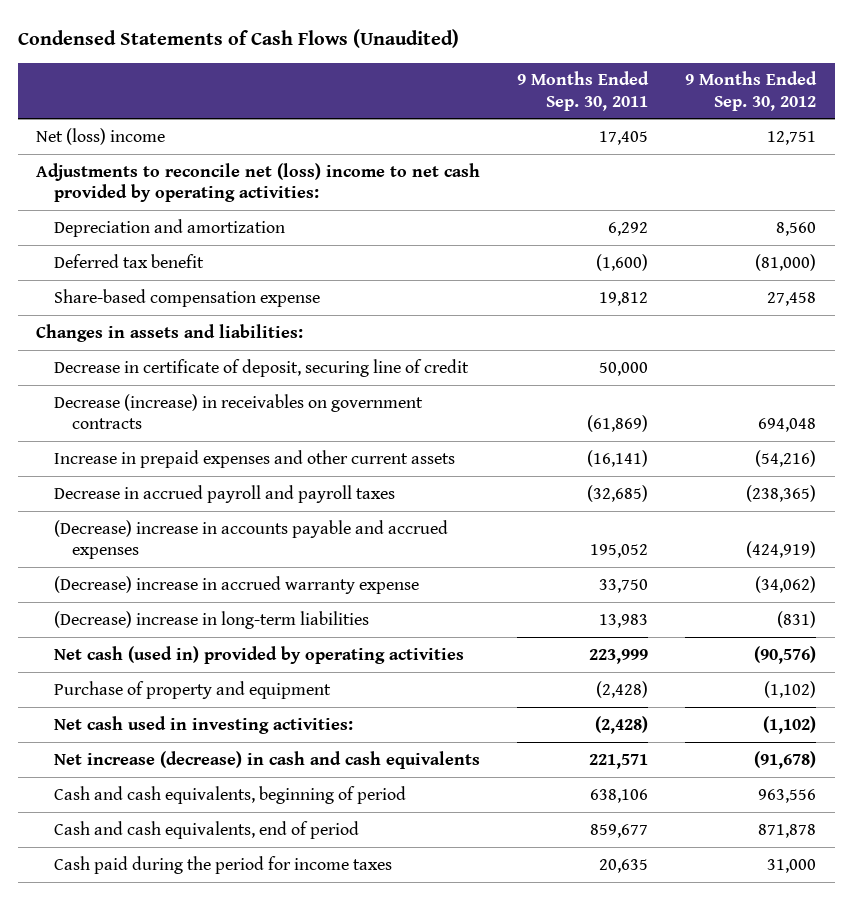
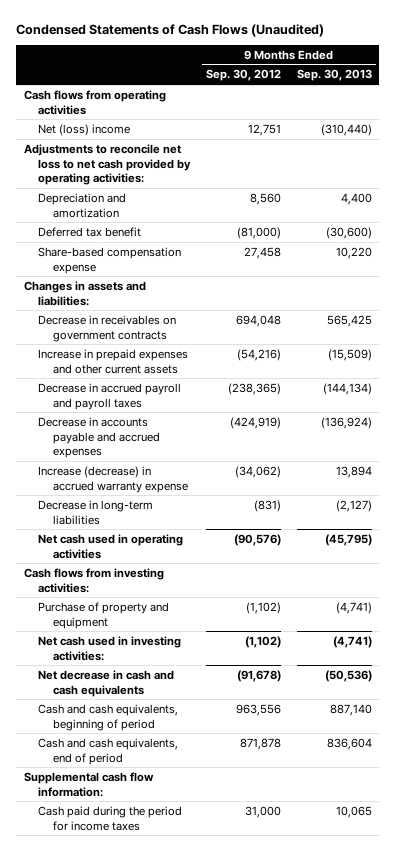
- | 9 Months Ended Sep. 30, 2011 | 9 Months Ended Sep. 30, 2012
+ | 9 Months Ended Sep. 30, 2012 | 9 Months Ended Sep. 30, 2013
+ Cash flows from operating activities
- Adjustments to reconcile net (loss) income to net cash provided by operating activities:
+ Adjustments to reconcile net loss to net cash provided by operating activities:
- Decrease in certificate of deposit, securing line of credit | 50,000 |
- Decrease (increase) in receivables on government contracts | (61,869) | 694,048
+ Decrease in receivables on government contracts | 694,048 | 565,425
- (Decrease) increase in accounts payable and accrued expenses | 195,052 | (424,919)
- (Decrease) increase in accrued warranty expense | 33,750 | (34,062)
- (Decrease) increase in long-term liabilities | 13,983 | (831)
- Net cash (used in) provided by operating activities | 223,999 | (90,576)
+ Decrease in accounts payable and accrued expenses | (424,919) | (136,924)
+ Increase (decrease) in accrued warranty expense | (34,062) | 13,894
+ Decrease in long-term liabilities | (831) | (2,127)
+ Net cash used in operating activities | (90,576) | (45,795)
+ Cash flows from investing activities:
- Net increase (decrease) in cash and cash equivalents | 221,571 | (91,678)
+ Net decrease in cash and cash equivalents | (91,678) | (50,536)
+ Supplemental cash flow information:

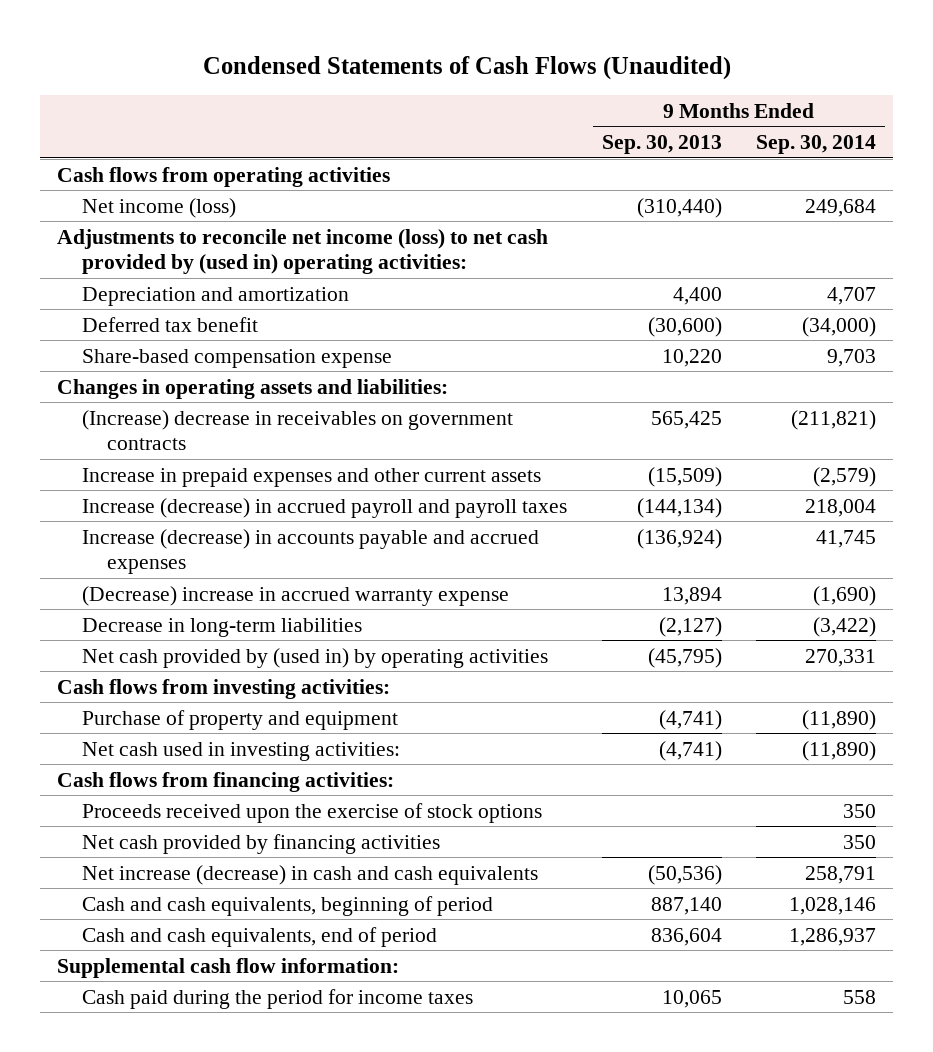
- | 9 Months Ended Sep. 30, 2012 | 9 Months Ended Sep. 30, 2013
+ | 9 Months Ended Sep. 30, 2013 | 9 Months Ended Sep. 30, 2014
- Net (loss) income | 12,751 | (310,440)
- Adjustments to reconcile net loss to net cash provided by operating activities:
+ Net income (loss) | (310,440) | 249,684
+ Adjustments to reconcile net income (loss) to net cash provided by (used in) operating activities:
- Changes in assets and liabilities:
- Decrease in receivables on government contracts | 694,048 | 565,425
+ Changes in operating assets and liabilities:
+ (Increase) decrease in receivables on government contracts | 565,425 | (211,821)
- Decrease in accrued payroll and payroll taxes | (238,365) | (144,134)
- Decrease in accounts payable and accrued expenses | (424,919) | (136,924)
- Increase (decrease) in accrued warranty expense | (34,062) | 13,894
+ Increase (decrease) in accrued payroll and payroll taxes | (144,134) | 218,004
+ Increase (decrease) in accounts payable and accrued expenses | (136,924) | 41,745
+ (Decrease) increase in accrued warranty expense | 13,894 | (1,690)
- Net cash used in operating activities | (90,576) | (45,795)
+ Net cash provided by (used in) by operating activities | (45,795) | 270,331
- Net decrease in cash and cash equivalents | (91,678) | (50,536)
+ Cash flows from financing activities:
+ Proceeds received upon the exercise of stock options | | 350
+ Net cash provided by financing activities | | 350
+ Net increase (decrease) in cash and cash equivalents | (50,536) | 258,791

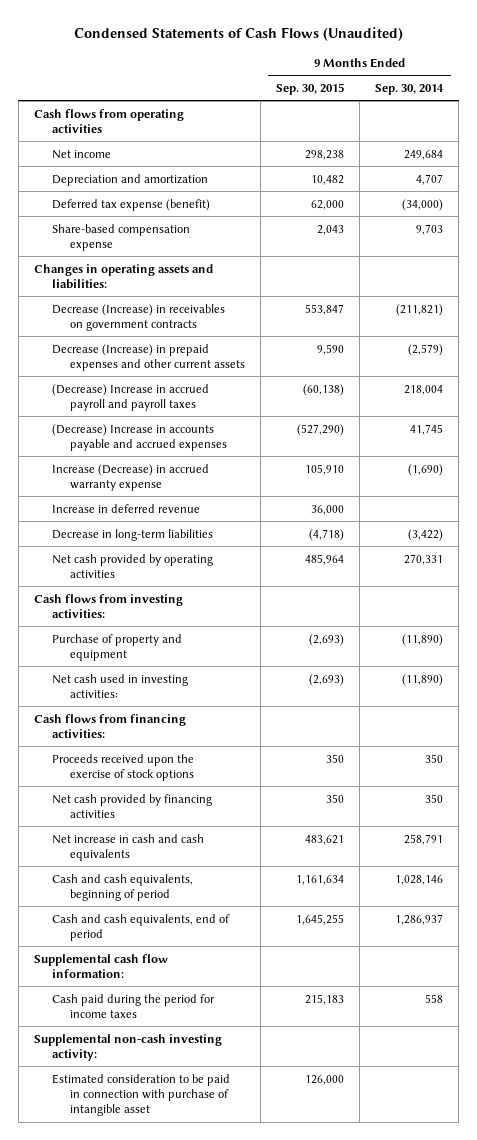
- | 9 Months Ended Sep. 30, 2013 | 9 Months Ended Sep. 30, 2014
+ | 9 Months Ended Sep. 30, 2015 | 9 Months Ended Sep. 30, 2014
- Net income (loss) | (310,440) | 249,684
- Adjustments to reconcile net income (loss) to net cash provided by (used in) operating activities:
+ Net income | 298,238 | 249,684
- Deferred tax benefit | (30,600) | (34,000)
+ Deferred tax expense (benefit) | 62,000 | (34,000)
- (Increase) decrease in receivables on government contracts | 565,425 | (211,821)
- Increase in prepaid expenses and other current assets | (15,509) | (2,579)
- Increase (decrease) in accrued payroll and payroll taxes | (144,134) | 218,004
- Increase (decrease) in accounts payable and accrued expenses | (136,924) | 41,745
- (Decrease) increase in accrued warranty expense | 13,894 | (1,690)
+ Decrease (Increase) in receivables on government contracts | 553,847 | (211,821)
+ Decrease (Increase) in prepaid expenses and other current assets | 9,590 | (2,579)
+ (Decrease) Increase in accrued payroll and payroll taxes | (60,138) | 218,004
+ (Decrease) Increase in accounts payable and accrued expenses | (527,290) | 41,745
+ Increase (Decrease) in accrued warranty expense | 105,910 | (1,690)
+ Increase in deferred revenue | 36,000 |
- Net cash provided by (used in) by operating activities | (45,795) | 270,331
+ Net cash provided by operating activities | 485,964 | 270,331
- Net increase (decrease) in cash and cash equivalents | (50,536) | 258,791
+ Net increase in cash and cash equivalents | 483,621 | 258,791
+ Supplemental non-cash investing activity:
+ Estimated consideration to be paid in connection with purchase of intangible asset | 126,000 |

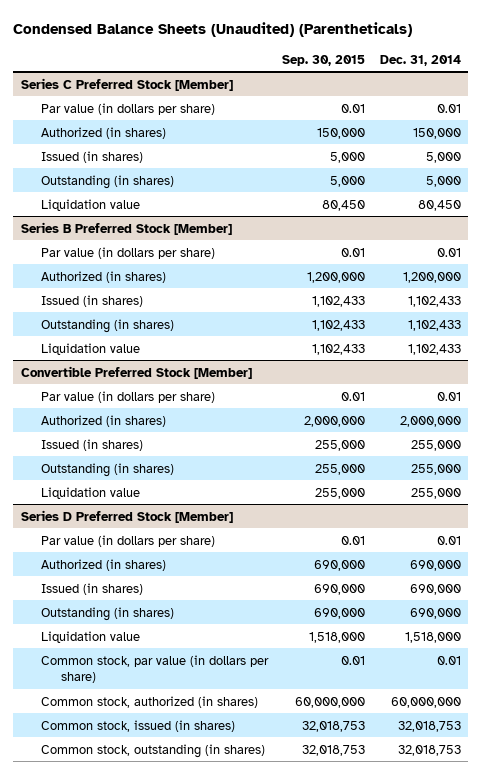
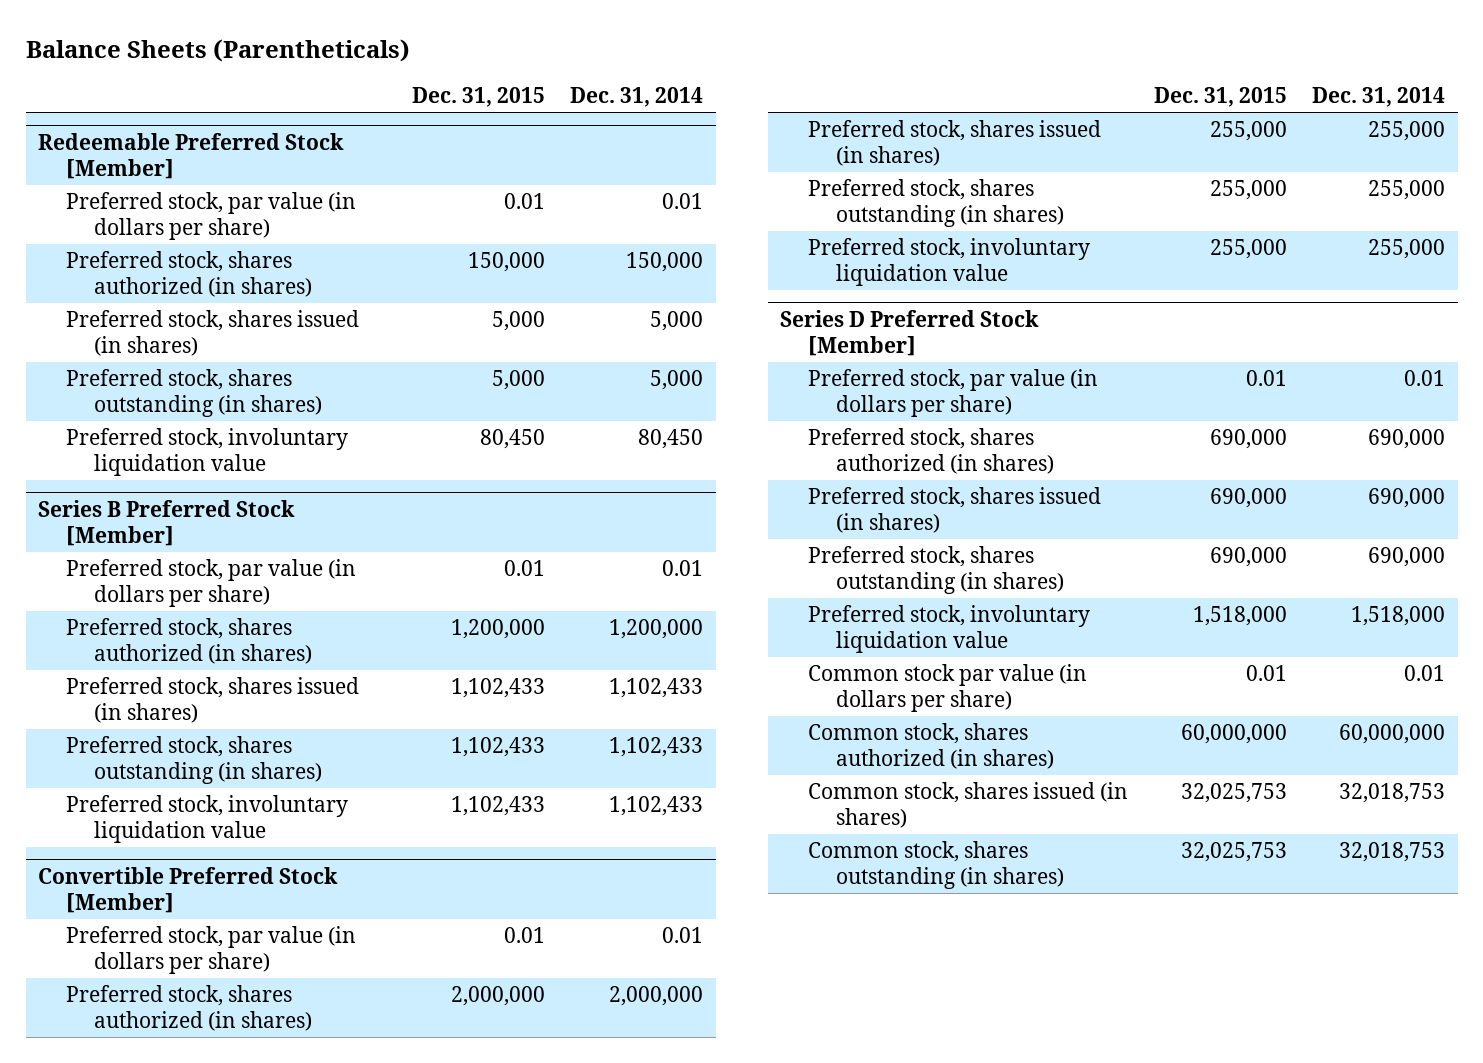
- Condensed Balance Sheets (Unaudited) (Parentheticals)
+ Balance Sheets (Parentheticals)
- | Sep. 30, 2015 | Dec. 31, 2014
+ | Dec. 31, 2015 | Dec. 31, 2014
- Series C Preferred Stock [Member]
- Par value (in dollars per share) | 0.01 | 0.01
- Authorized (in shares) | 150,000 | 150,000
- Issued (in shares) | 5,000 | 5,000
- Outstanding (in shares) | 5,000 | 5,000
- Liquidation value | 80,450 | 80,450
+ Redeemable Preferred Stock [Member]
+ Preferred stock, par value (in dollars per share) | 0.01 | 0.01
+ Preferred stock, shares authorized (in shares) | 150,000 | 150,000
+ Preferred stock, shares issued (in shares) | 5,000 | 5,000
+ Preferred stock, shares outstanding (in shares) | 5,000 | 5,000
+ Preferred stock, involuntary liquidation value | 80,450 | 80,450
@ Series B Preferred Stock [Member]
- Par value (in dollars per share) | 0.01 | 0.01
- Authorized (in shares) | 1,200,000 | 1,200,000
- Issued (in shares) | 1,102,433 | 1,102,433
- Outstanding (in shares) | 1,102,433 | 1,102,433
- Liquidation value | 1,102,433 | 1,102,433
+ Preferred stock, par value (in dollars per share) | 0.01 | 0.01
+ Preferred stock, shares authorized (in shares) | 1,200,000 | 1,200,000
+ Preferred stock, shares issued (in shares) | 1,102,433 | 1,102,433
+ Preferred stock, shares outstanding (in shares) | 1,102,433 | 1,102,433
+ Preferred stock, involuntary liquidation value | 1,102,433 | 1,102,433
@ Convertible Preferred Stock [Member]
- Par value (in dollars per share) | 0.01 | 0.01
- Authorized (in shares) | 2,000,000 | 2,000,000
- Issued (in shares) | 255,000 | 255,000
- Outstanding (in shares) | 255,000 | 255,000
- Liquidation value | 255,000 | 255,000
+ Preferred stock, par value (in dollars per share) | 0.01 | 0.01
+ Preferred stock, shares authorized (in shares) | 2,000,000 | 2,000,000
+ Preferred stock, shares issued (in shares) | 255,000 | 255,000
+ Preferred stock, shares outstanding (in shares) | 255,000 | 255,000
+ Preferred stock, involuntary liquidation value | 255,000 | 255,000
@ Series D Preferred Stock [Member]
- Par value (in dollars per share) | 0.01 | 0.01
- Authorized (in shares) | 690,000 | 690,000
- Issued (in shares) | 690,000 | 690,000
- Outstanding (in shares) | 690,000 | 690,000
- Liquidation value | 1,518,000 | 1,518,000
- Common stock, par value (in dollars per share) | 0.01 | 0.01
- Common stock, authorized (in shares) | 60,000,000 | 60,000,000
- Common stock, issued (in shares) | 32,018,753 | 32,018,753
- Common stock, outstanding (in shares) | 32,018,753 | 32,018,753
+ Preferred stock, par value (in dollars per share) | 0.01 | 0.01
+ Preferred stock, shares authorized (in shares) | 690,000 | 690,000
+ Preferred stock, shares issued (in shares) | 690,000 | 690,000
+ Preferred stock, shares outstanding (in shares) | 690,000 | 690,000
+ Preferred stock, involuntary liquidation value | 1,518,000 | 1,518,000
+ Common stock par value (in dollars per share) | 0.01 | 0.01
+ Common stock, shares authorized (in shares) | 60,000,000 | 60,000,000
+ Common stock, shares issued (in shares) | 32,025,753 | 32,018,753
+ Common stock, shares outstanding (in shares) | 32,025,753 | 32,018,753

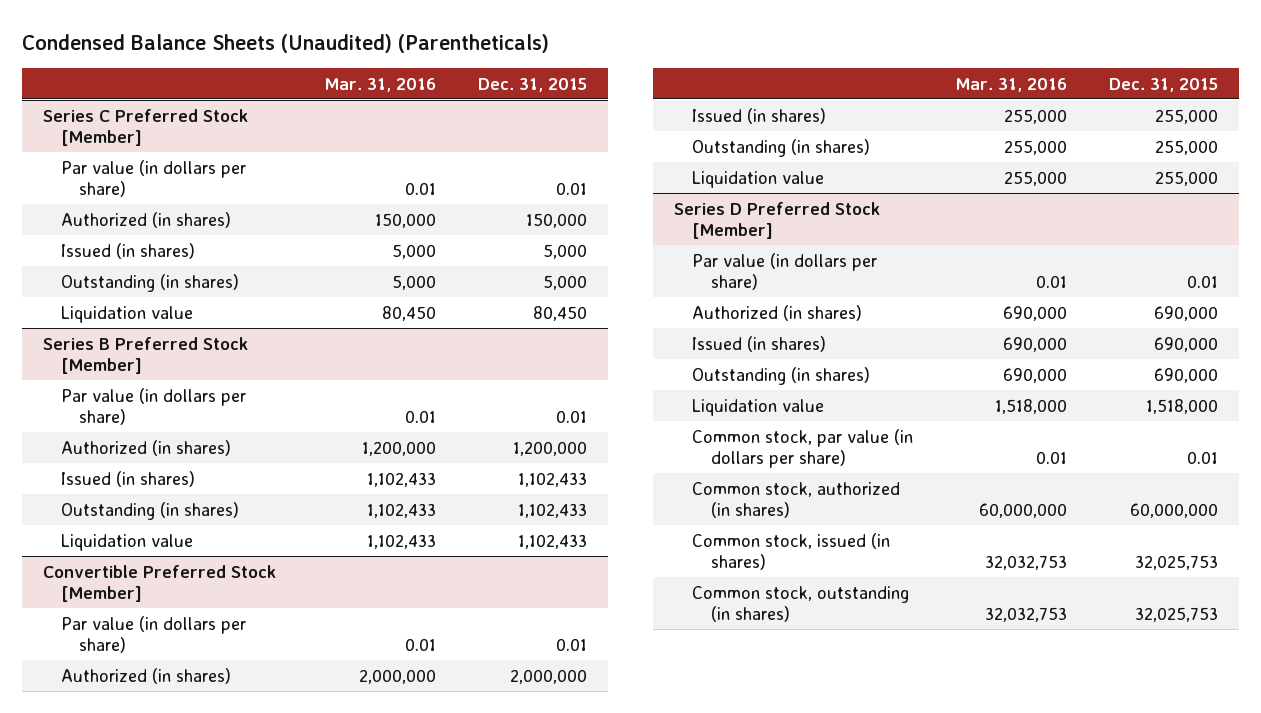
- Balance Sheets (Parentheticals)
+ Condensed Balance Sheets (Unaudited) (Parentheticals)
- | Dec. 31, 2015 | Dec. 31, 2014
+ | Mar. 31, 2016 | Dec. 31, 2015
- Redeemable Preferred Stock [Member]
- Preferred stock, par value (in dollars per share) | 0.01 | 0.01
- Preferred stock, shares authorized (in shares) | 150,000 | 150,000
- Preferred stock, shares issued (in shares) | 5,000 | 5,000
- Preferred stock, shares outstanding (in shares) | 5,000 | 5,000
- Preferred stock, involuntary liquidation value | 80,450 | 80,450
+ Series C Preferred Stock [Member]
+ Par value (in dollars per share) | 0.01 | 0.01
+ Authorized (in shares) | 150,000 | 150,000
+ Issued (in shares) | 5,000 | 5,000
+ Outstanding (in shares) | 5,000 | 5,000
+ Liquidation value | 80,450 | 80,450
@ Series B Preferred Stock [Member]
- Preferred stock, par value (in dollars per share) | 0.01 | 0.01
- Preferred stock, shares authorized (in shares) | 1,200,000 | 1,200,000
- Preferred stock, shares issued (in shares) | 1,102,433 | 1,102,433
- Preferred stock, shares outstanding (in shares) | 1,102,433 | 1,102,433
- Preferred stock, involuntary liquidation value | 1,102,433 | 1,102,433
+ Par value (in dollars per share) | 0.01 | 0.01
+ Authorized (in shares) | 1,200,000 | 1,200,000
+ Issued (in shares) | 1,102,433 | 1,102,433
+ Outstanding (in shares) | 1,102,433 | 1,102,433
+ Liquidation value | 1,102,433 | 1,102,433
@ Convertible Preferred Stock [Member]
- Preferred stock, par value (in dollars per share) | 0.01 | 0.01
- Preferred stock, shares authorized (in shares) | 2,000,000 | 2,000,000
- Preferred stock, shares issued (in shares) | 255,000 | 255,000
- Preferred stock, shares outstanding (in shares) | 255,000 | 255,000
- Preferred stock, involuntary liquidation value | 255,000 | 255,000
+ Par value (in dollars per share) | 0.01 | 0.01
+ Authorized (in shares) | 2,000,000 | 2,000,000
+ Issued (in shares) | 255,000 | 255,000
+ Outstanding (in shares) | 255,000 | 255,000
+ Liquidation value | 255,000 | 255,000
@ Series D Preferred Stock [Member]
- Preferred stock, par value (in dollars per share) | 0.01 | 0.01
- Preferred stock, shares authorized (in shares) | 690,000 | 690,000
- Preferred stock, shares issued (in shares) | 690,000 | 690,000
- Preferred stock, shares outstanding (in shares) | 690,000 | 690,000
- Preferred stock, involuntary liquidation value | 1,518,000 | 1,518,000
- Common stock par value (in dollars per share) | 0.01 | 0.01
- Common stock, shares authorized (in shares) | 60,000,000 | 60,000,000
- Common stock, shares issued (in shares) | 32,025,753 | 32,018,753
- Common stock, shares outstanding (in shares) | 32,025,753 | 32,018,753
+ Par value (in dollars per share) | 0.01 | 0.01
+ Authorized (in shares) | 690,000 | 690,000
+ Issued (in shares) | 690,000 | 690,000
+ Outstanding (in shares) | 690,000 | 690,000
+ Liquidation value | 1,518,000 | 1,518,000
+ Common stock, par value (in dollars per share) | 0.01 | 0.01
+ Common stock, authorized (in shares) | 60,000,000 | 60,000,000
+ Common stock, issued (in shares) | 32,032,753 | 32,025,753
+ Common stock, outstanding (in shares) | 32,032,753 | 32,025,753

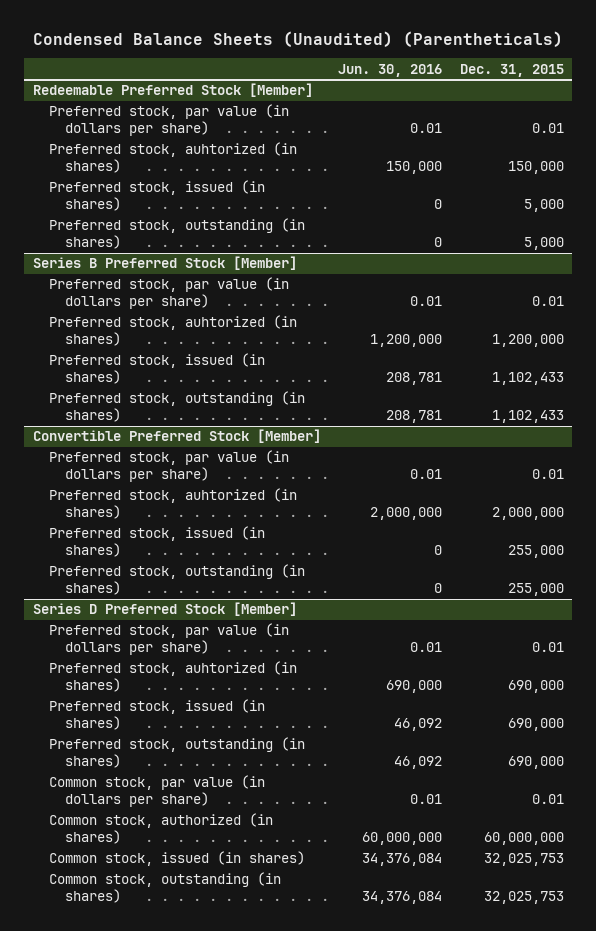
- | Mar. 31, 2016 | Dec. 31, 2015
+ | Jun. 30, 2016 | Dec. 31, 2015
- Series C Preferred Stock [Member]
- Par value (in dollars per share) | 0.01 | 0.01
- Authorized (in shares) | 150,000 | 150,000
- Issued (in shares) | 5,000 | 5,000
- Outstanding (in shares) | 5,000 | 5,000
- Liquidation value | 80,450 | 80,450
+ Redeemable Preferred Stock [Member]
+ Preferred stock, par value (in dollars per share) | 0.01 | 0.01
+ Preferred stock, auhtorized (in shares) | 150,000 | 150,000
+ Preferred stock, issued (in shares) | 0 | 5,000
+ Preferred stock, outstanding (in shares) | 0 | 5,000
@ Series B Preferred Stock [Member]
- Par value (in dollars per share) | 0.01 | 0.01
- Authorized (in shares) | 1,200,000 | 1,200,000
- Issued (in shares) | 1,102,433 | 1,102,433
- Outstanding (in shares) | 1,102,433 | 1,102,433
- Liquidation value | 1,102,433 | 1,102,433
+ Preferred stock, par value (in dollars per share) | 0.01 | 0.01
+ Preferred stock, auhtorized (in shares) | 1,200,000 | 1,200,000
+ Preferred stock, issued (in shares) | 208,781 | 1,102,433
+ Preferred stock, outstanding (in shares) | 208,781 | 1,102,433
@ Convertible Preferred Stock [Member]
- Par value (in dollars per share) | 0.01 | 0.01
- Authorized (in shares) | 2,000,000 | 2,000,000
- Issued (in shares) | 255,000 | 255,000
- Outstanding (in shares) | 255,000 | 255,000
- Liquidation value | 255,000 | 255,000
+ Preferred stock, par value (in dollars per share) | 0.01 | 0.01
+ Preferred stock, auhtorized (in shares) | 2,000,000 | 2,000,000
+ Preferred stock, issued (in shares) | 0 | 255,000
+ Preferred stock, outstanding (in shares) | 0 | 255,000
@ Series D Preferred Stock [Member]
- Par value (in dollars per share) | 0.01 | 0.01
- Authorized (in shares) | 690,000 | 690,000
- Issued (in shares) | 690,000 | 690,000
- Outstanding (in shares) | 690,000 | 690,000
- Liquidation value | 1,518,000 | 1,518,000
+ Preferred stock, par value (in dollars per share) | 0.01 | 0.01
+ Preferred stock, auhtorized (in shares) | 690,000 | 690,000
+ Preferred stock, issued (in shares) | 46,092 | 690,000
+ Preferred stock, outstanding (in shares) | 46,092 | 690,000

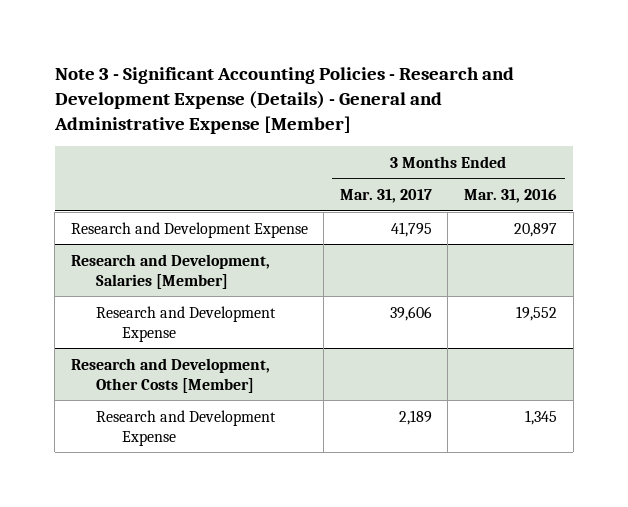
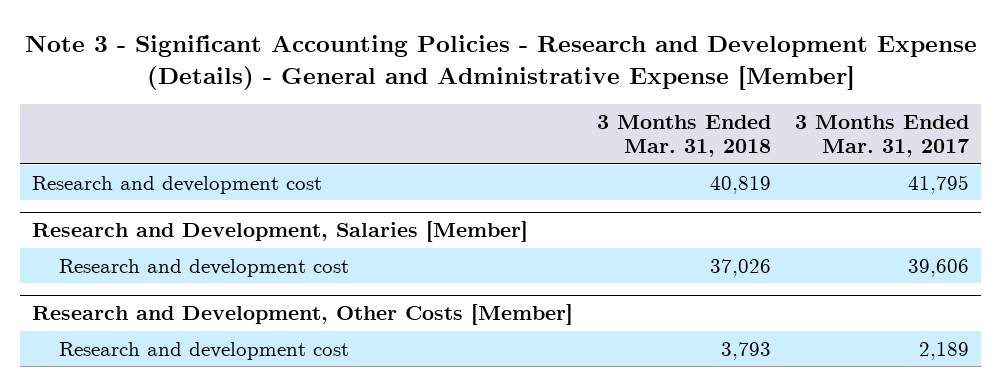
- | 3 Months Ended Mar. 31, 2017 | 3 Months Ended Mar. 31, 2016
+ | 3 Months Ended Mar. 31, 2018 | 3 Months Ended Mar. 31, 2017
- Research and Development Expense | 41,795 | 20,897
+ Research and development cost | 40,819 | 41,795
@ Research and Development, Salaries [Member]
- Research and Development Expense | 39,606 | 19,552
+ Research and development cost | 37,026 | 39,606
@ Research and Development, Other Costs [Member]
- Research and Development Expense | 2,189 | 1,345
+ Research and development cost | 3,793 | 2,189

